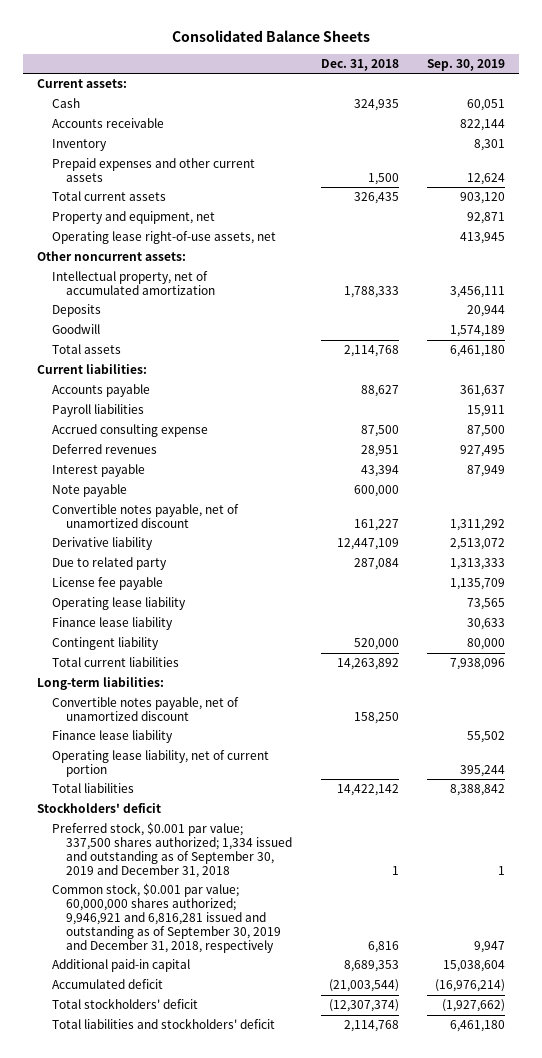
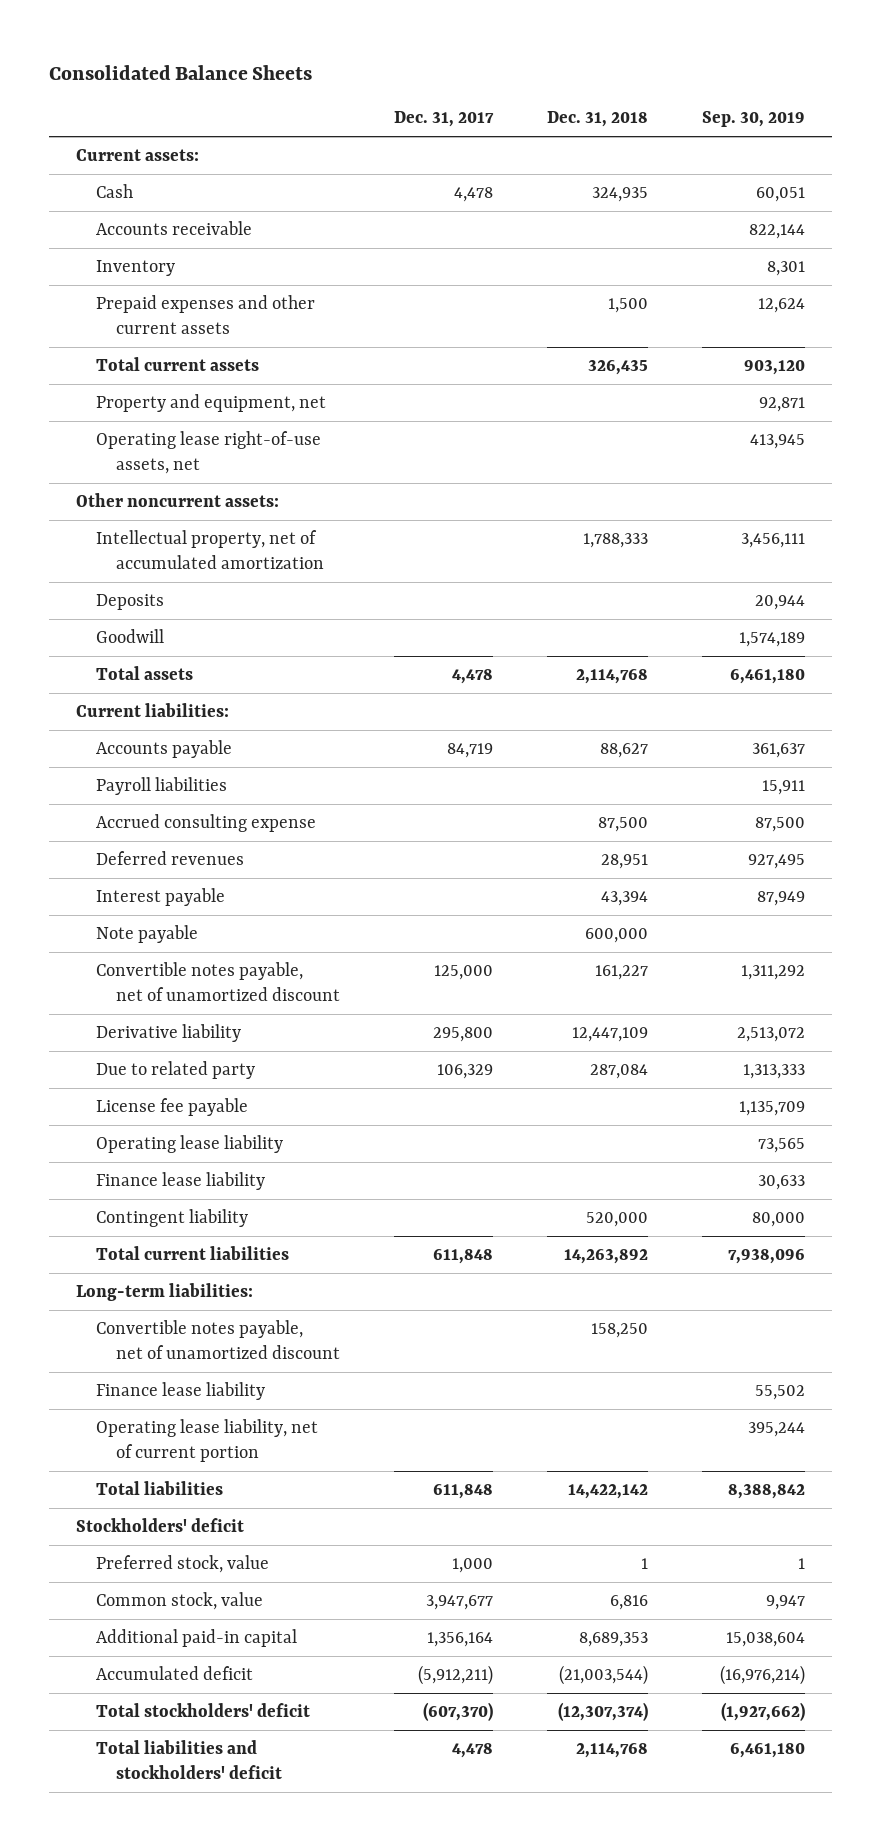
- | Dec. 31, 2018 | Sep. 30, 2019
+ | Dec. 31, 2017 | Dec. 31, 2018 | Sep. 30, 2019
- Preferred stock, $0.001 par value; 337,500 shares authorized; 1,334 issued and outstanding as of September 30, 2019 and December 31, 2018 | 1 | 1
- Common stock, $0.001 par value; 60,000,000 shares authorized; 9,946,921 and 6,816,281 issued and outstanding as of September 30, 2019 and December 31, 2018, respectively | 6,816 | 9,947
+ Preferred stock, value | 1,000 | 1 | 1
+ Common stock, value | 3,947,677 | 6,816 | 9,947

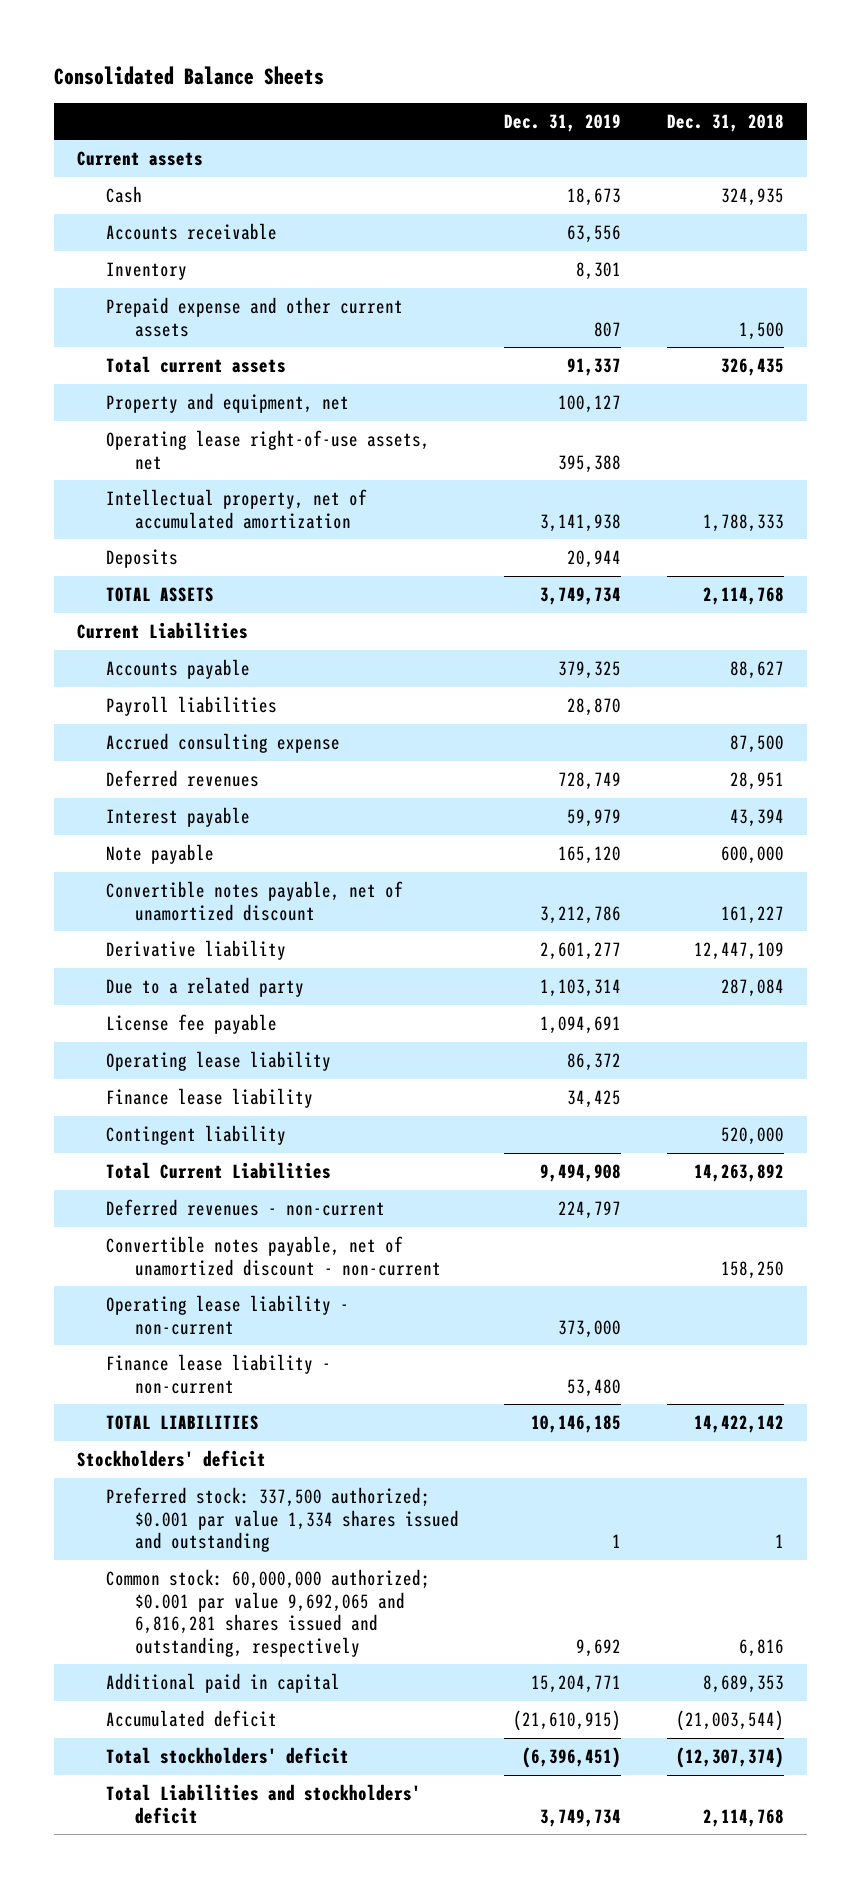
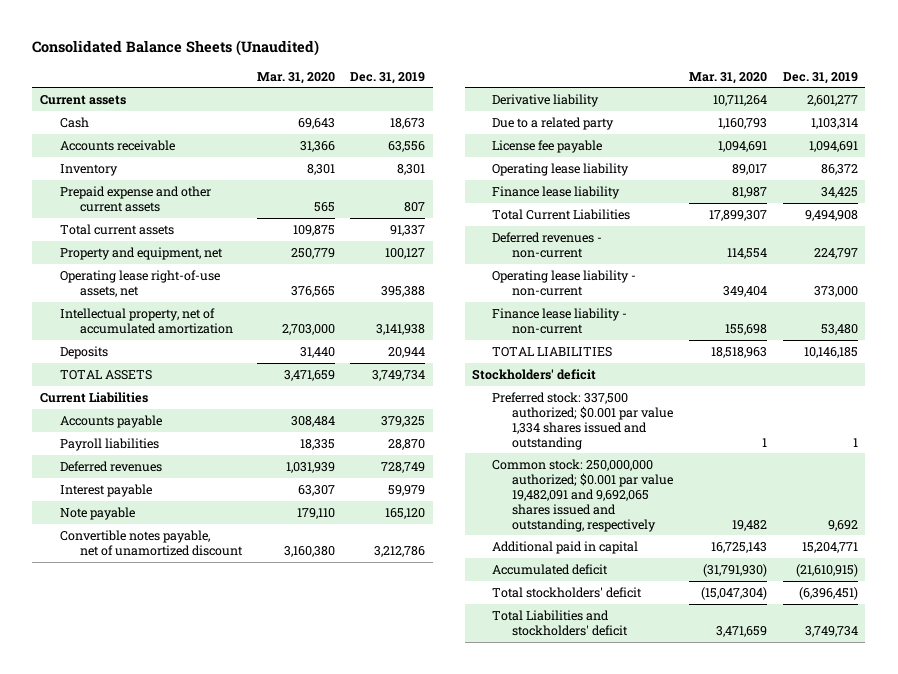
- Consolidated Balance Sheets
+ Consolidated Balance Sheets (Unaudited)
- | Dec. 31, 2019 | Dec. 31, 2018
+ | Mar. 31, 2020 | Dec. 31, 2019
- Accrued consulting expense | | 87,500
- Contingent liability | | 520,000
- Convertible notes payable, net of unamortized discount - non-current | | 158,250
- Common stock: 60,000,000 authorized; $0.001 par value 9,692,065 and 6,816,281 shares issued and outstanding, respectively | 9,692 | 6,816
+ Common stock: 250,000,000 authorized; $0.001 par value 19,482,091 and 9,692,065 shares issued and outstanding, respectively | 19,482 | 9,692

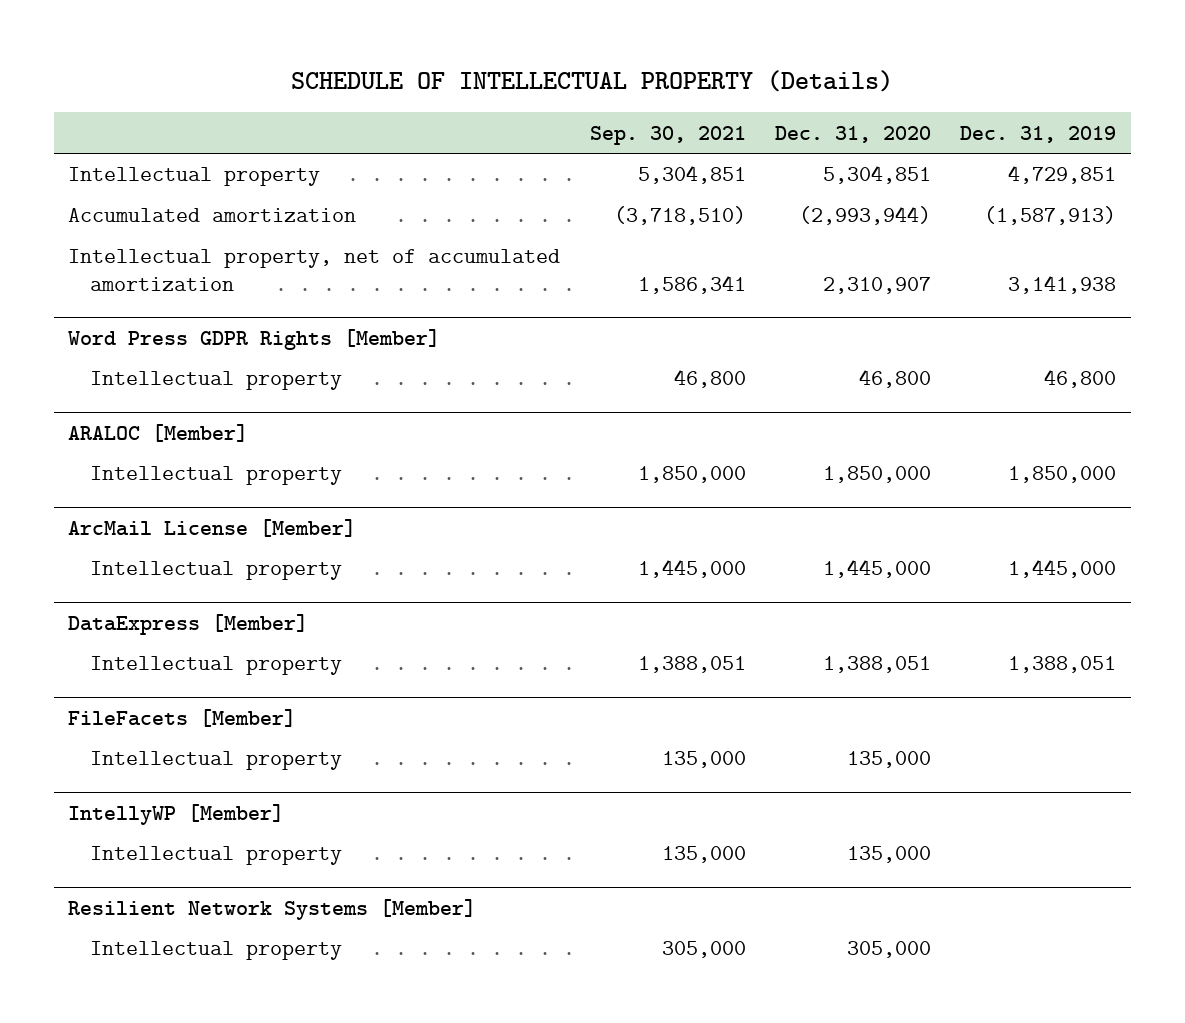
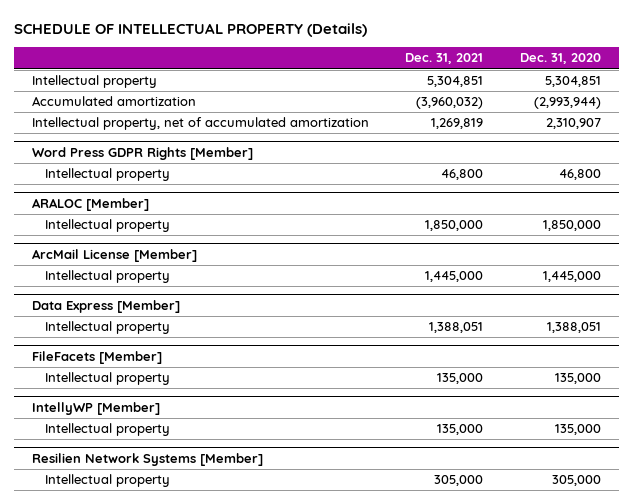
- | Sep. 30, 2021 | Dec. 31, 2020 | Dec. 31, 2019
+ | Dec. 31, 2021 | Dec. 31, 2020
- DataExpress [Member]
+ Data Express [Member]
- Resilient Network Systems [Member]
+ Resilien Network Systems [Member]

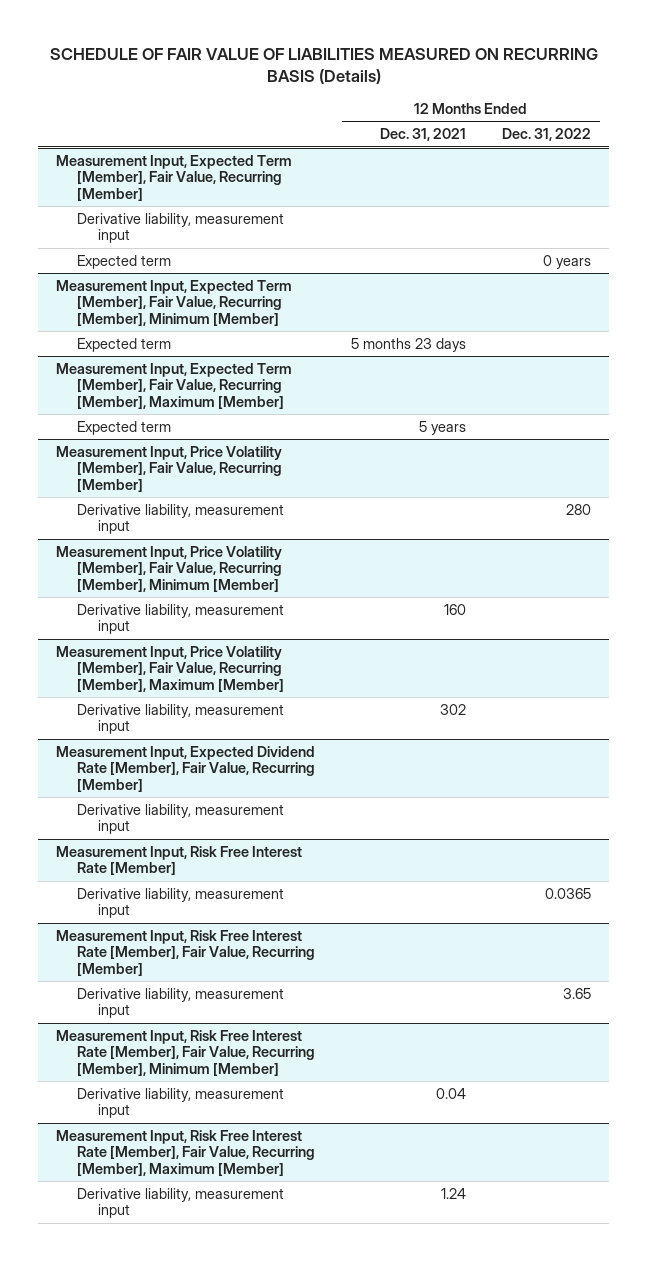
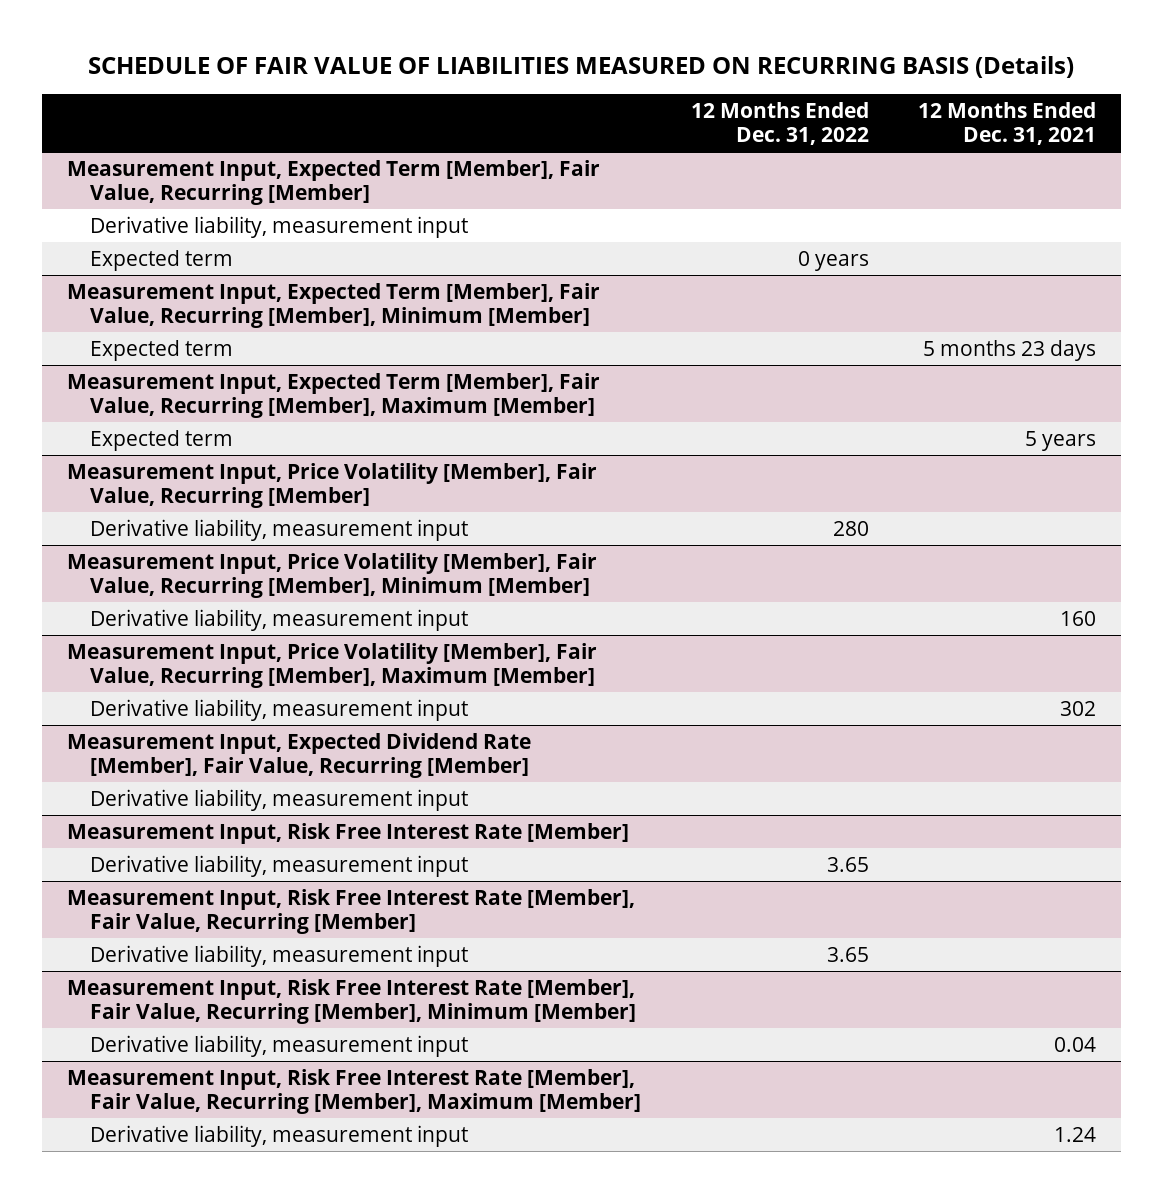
- | 12 Months Ended Dec. 31, 2021 | 12 Months Ended Dec. 31, 2022
+ | 12 Months Ended Dec. 31, 2022 | 12 Months Ended Dec. 31, 2021
@ Measurement Input, Risk Free Interest Rate [Member]
- Derivative liability, measurement input | | 0.0365
+ Derivative liability, measurement input | 3.65 |

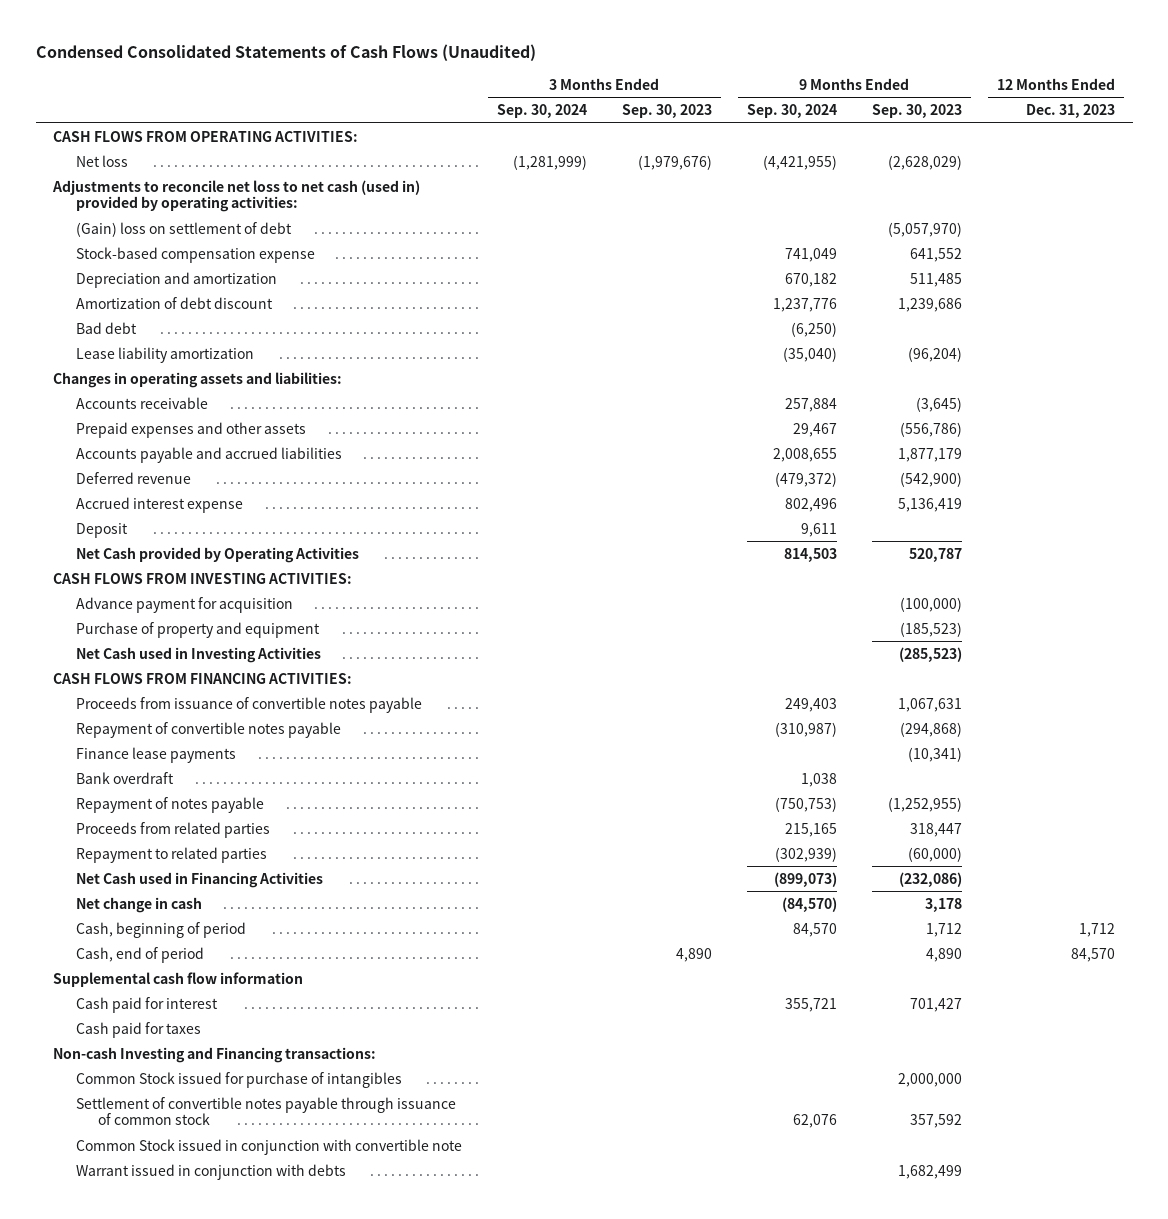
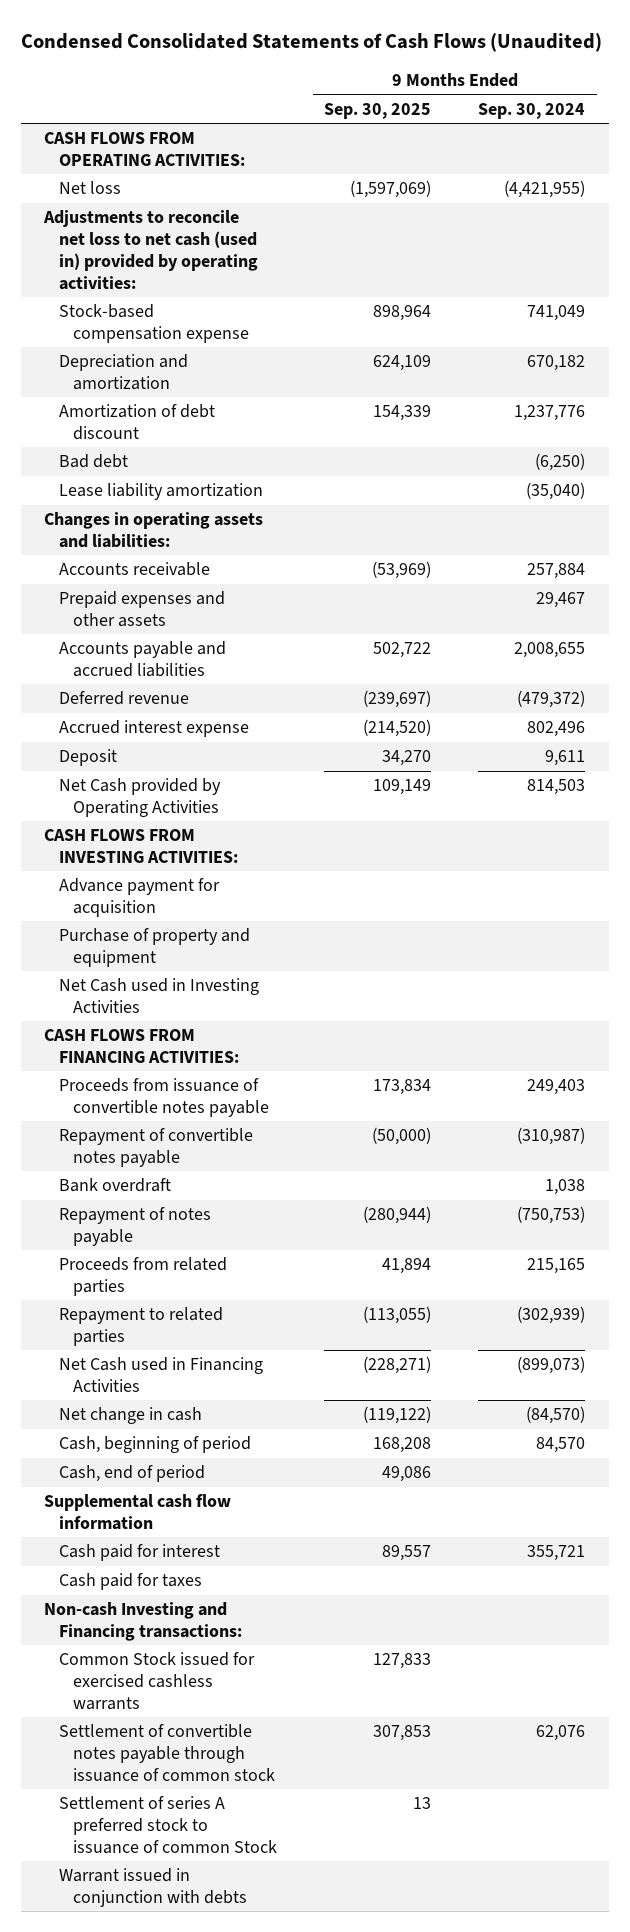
- | 3 Months Ended Sep. 30, 2024 | 3 Months Ended Sep. 30, 2023 | 9 Months Ended Sep. 30, 2024 | 9 Months Ended Sep. 30, 2023 | 12 Months Ended Dec. 31, 2023
+ | 9 Months Ended Sep. 30, 2025 | 9 Months Ended Sep. 30, 2024
- (Gain) loss on settlement of debt | | | | (5,057,970) |
- Finance lease payments | | | | (10,341) |
- Common Stock issued for purchase of intangibles | | | | 2,000,000 |
+ Common Stock issued for exercised cashless warrants | 127,833 |
- Common Stock issued in conjunction with convertible note
+ Settlement of series A preferred stock to issuance of common Stock | 13 |

